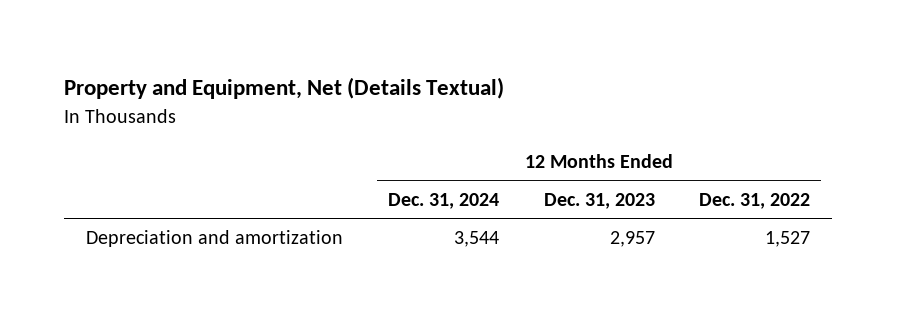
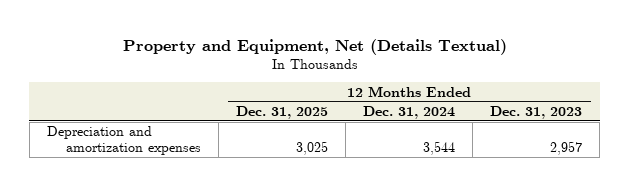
- | 12 Months Ended Dec. 31, 2024 | 12 Months Ended Dec. 31, 2023 | 12 Months Ended Dec. 31, 2022
+ | 12 Months Ended Dec. 31, 2025 | 12 Months Ended Dec. 31, 2024 | 12 Months Ended Dec. 31, 2023
- Depreciation and amortization | 3,544 | 2,957 | 1,527
+ Depreciation and amortization expenses | 3,025 | 3,544 | 2,957

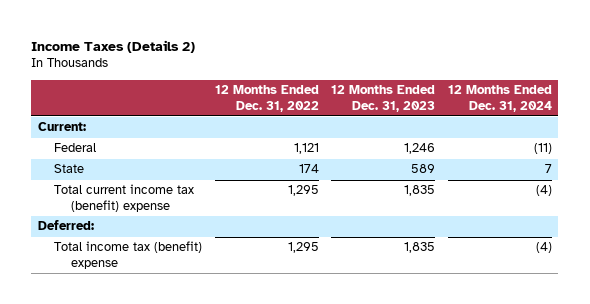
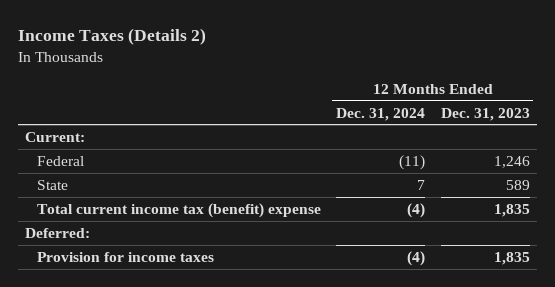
- | 12 Months Ended Dec. 31, 2022 | 12 Months Ended Dec. 31, 2023 | 12 Months Ended Dec. 31, 2024
+ | 12 Months Ended Dec. 31, 2024 | 12 Months Ended Dec. 31, 2023
- Total income tax (benefit) expense | 1,295 | 1,835 | (4)
+ Provision for income taxes | (4) | 1,835

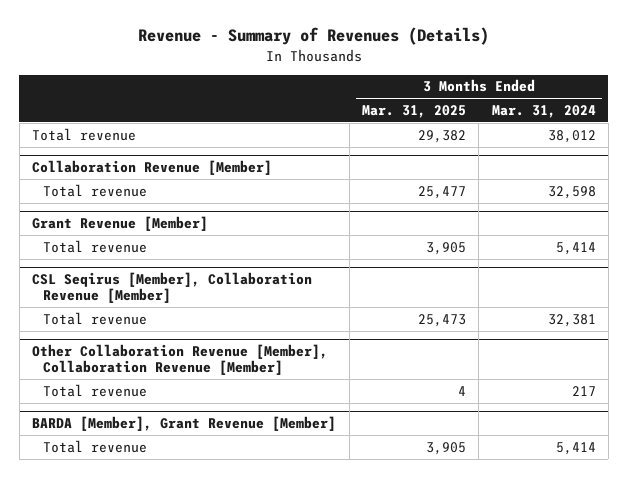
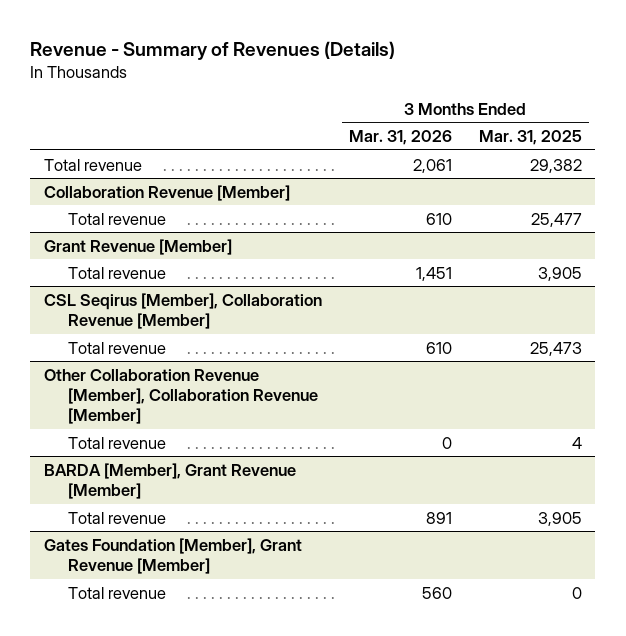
- | 3 Months Ended Mar. 31, 2025 | 3 Months Ended Mar. 31, 2024
+ | 3 Months Ended Mar. 31, 2026 | 3 Months Ended Mar. 31, 2025
+ Gates Foundation [Member], Grant Revenue [Member]
+ Total revenue | 560 | 0

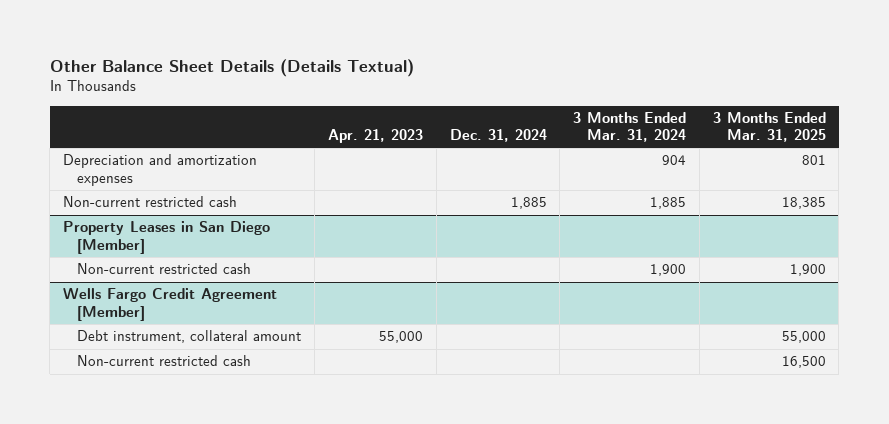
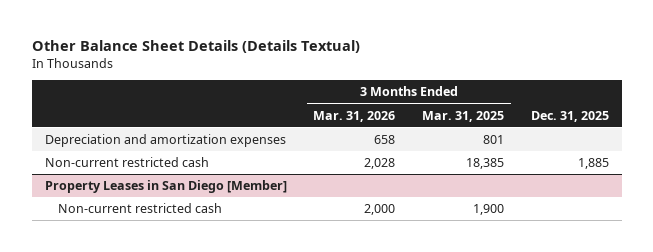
- | Apr. 21, 2023 | Dec. 31, 2024 | 3 Months Ended Mar. 31, 2024 | 3 Months Ended Mar. 31, 2025
+ | 3 Months Ended Mar. 31, 2026 | 3 Months Ended Mar. 31, 2025 | Dec. 31, 2025
- Wells Fargo Credit Agreement [Member]
- Debt instrument, collateral amount | 55,000 | | | 55,000
- Non-current restricted cash | | | | 16,500

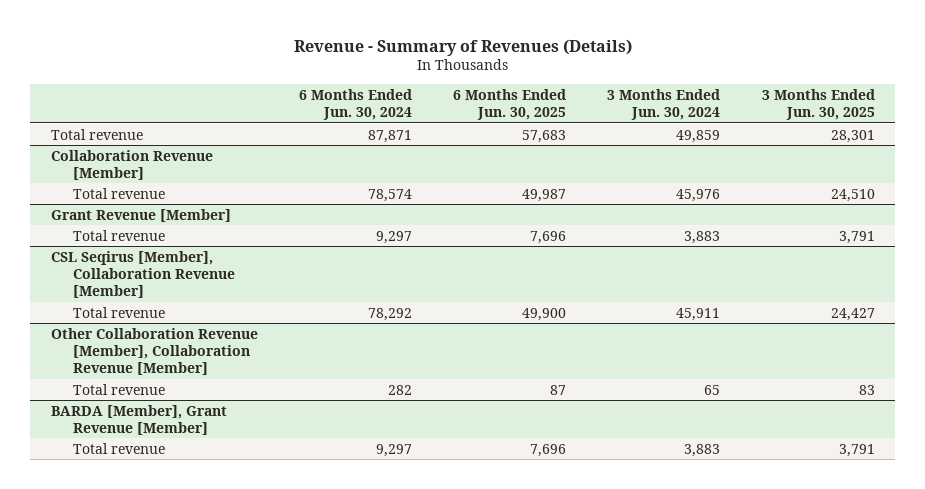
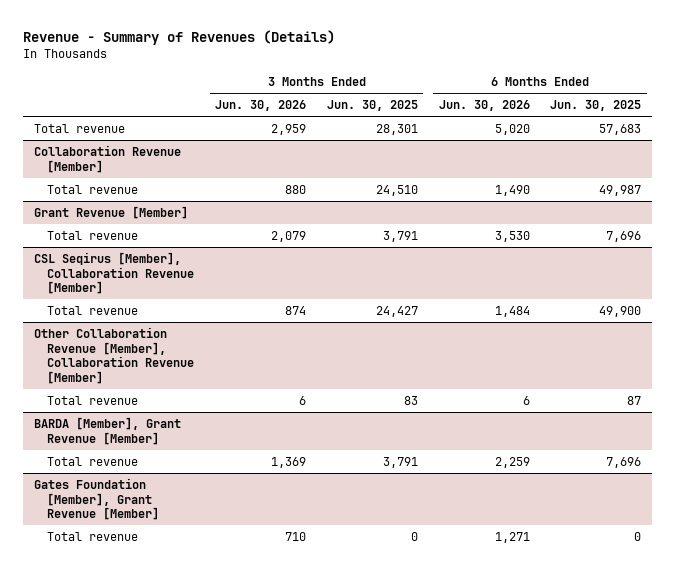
- | 6 Months Ended Jun. 30, 2024 | 6 Months Ended Jun. 30, 2025 | 3 Months Ended Jun. 30, 2024 | 3 Months Ended Jun. 30, 2025
+ | 3 Months Ended Jun. 30, 2026 | 3 Months Ended Jun. 30, 2025 | 6 Months Ended Jun. 30, 2026 | 6 Months Ended Jun. 30, 2025
+ Gates Foundation [Member], Grant Revenue [Member]
+ Total revenue | 710 | 0 | 1,271 | 0

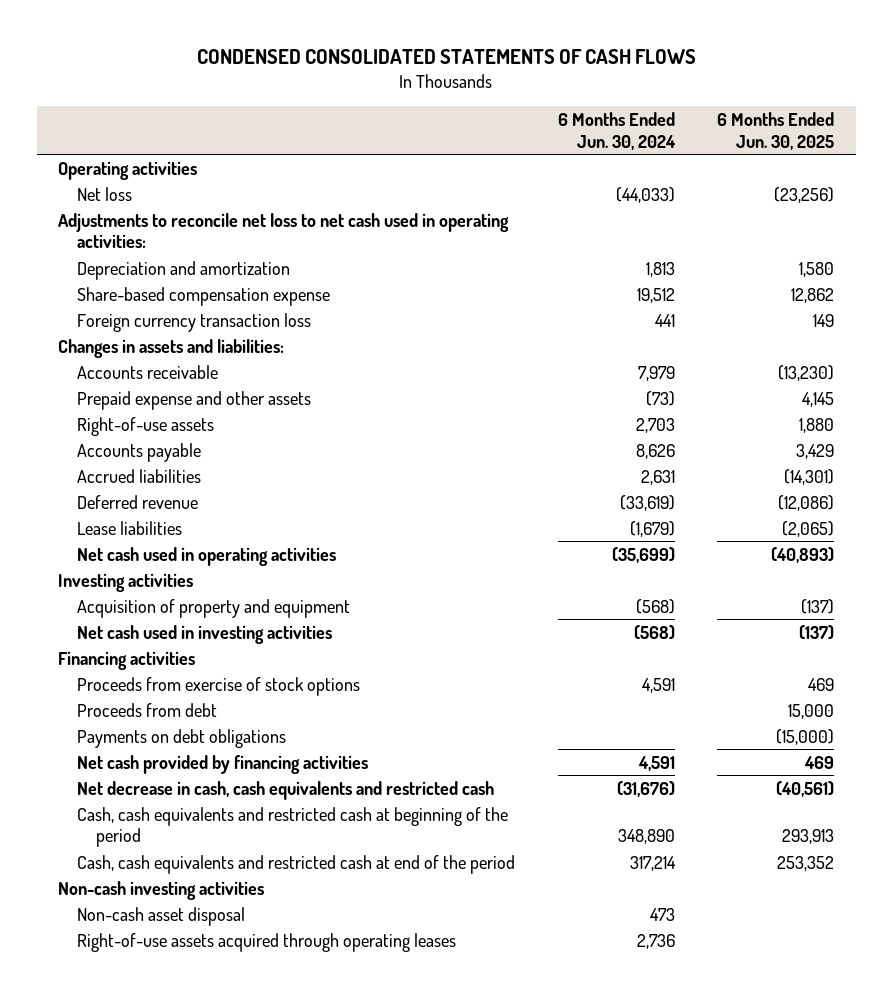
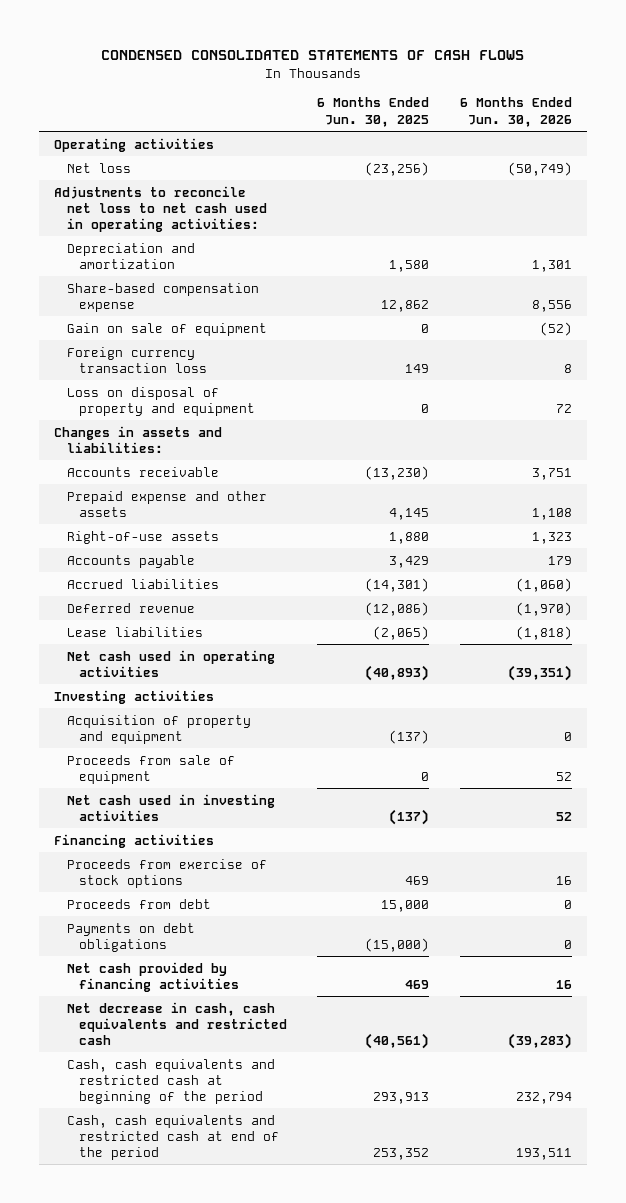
- | 6 Months Ended Jun. 30, 2024 | 6 Months Ended Jun. 30, 2025
+ | 6 Months Ended Jun. 30, 2025 | 6 Months Ended Jun. 30, 2026
+ Gain on sale of equipment | 0 | (52)
+ Loss on disposal of property and equipment | 0 | 72
+ Proceeds from sale of equipment | 0 | 52
- Non-cash investing activities
- Non-cash asset disposal | 473 |
- Right-of-use assets acquired through operating leases | 2,736 |

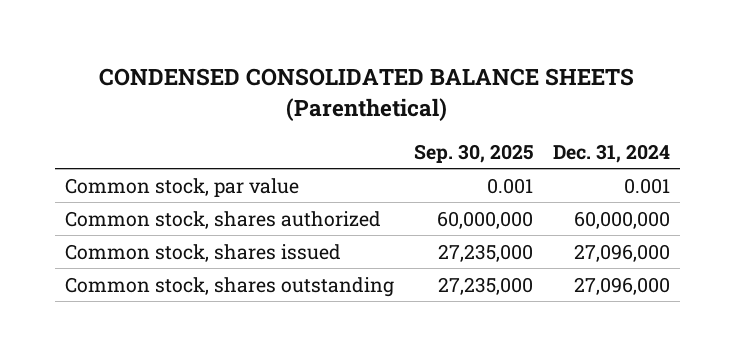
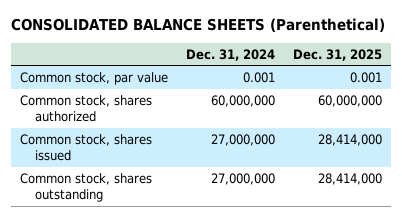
- CONDENSED CONSOLIDATED BALANCE SHEETS (Parenthetical)
+ CONSOLIDATED BALANCE SHEETS (Parenthetical)
- | Sep. 30, 2025 | Dec. 31, 2024
+ | Dec. 31, 2024 | Dec. 31, 2025
- Common stock, shares issued | 27,235,000 | 27,096,000
- Common stock, shares outstanding | 27,235,000 | 27,096,000
+ Common stock, shares issued | 27,000,000 | 28,414,000
+ Common stock, shares outstanding | 27,000,000 | 28,414,000

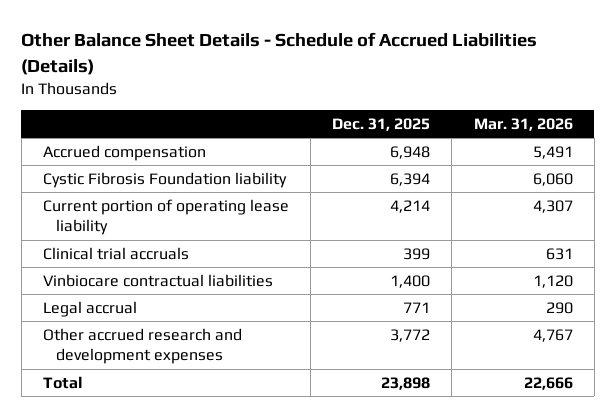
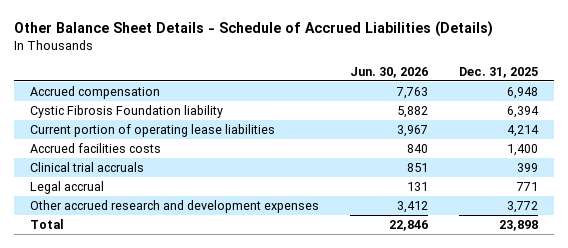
- | Dec. 31, 2025 | Mar. 31, 2026
+ | Jun. 30, 2026 | Dec. 31, 2025
- Current portion of operating lease liability | 4,214 | 4,307
+ Current portion of operating lease liabilities | 3,967 | 4,214
+ Accrued facilities costs | 840 | 1,400
- Vinbiocare contractual liabilities | 1,400 | 1,120

